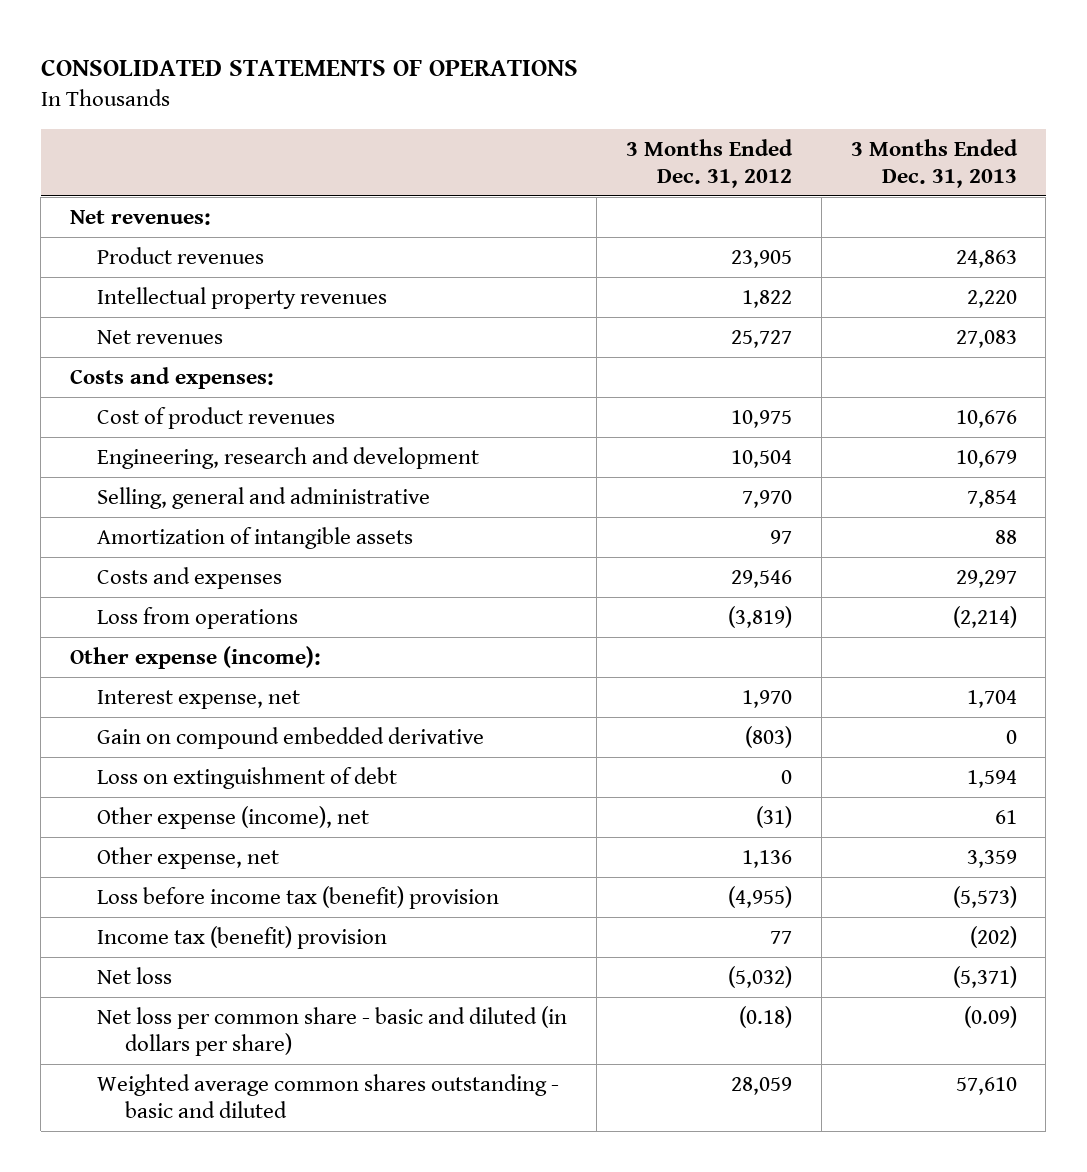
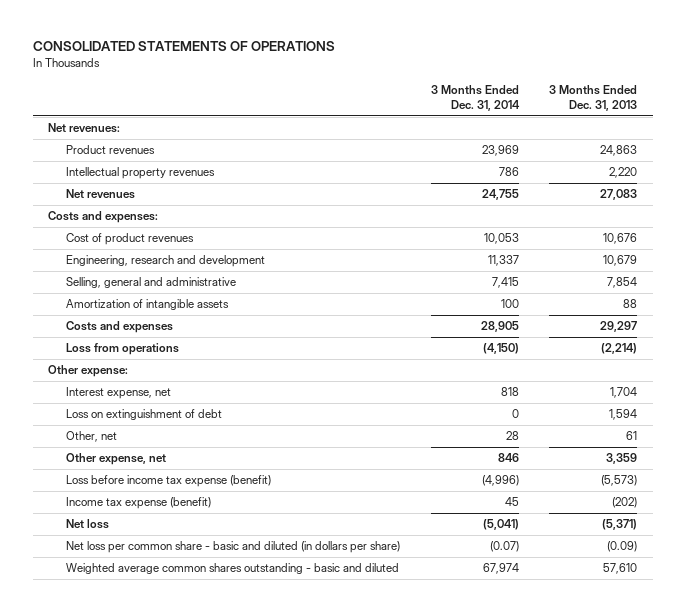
- | 3 Months Ended Dec. 31, 2012 | 3 Months Ended Dec. 31, 2013
+ | 3 Months Ended Dec. 31, 2014 | 3 Months Ended Dec. 31, 2013
- Other expense (income):
+ Other expense:
- Gain on compound embedded derivative | (803) | 0
- Other expense (income), net | (31) | 61
+ Other, net | 28 | 61
- Loss before income tax (benefit) provision | (4,955) | (5,573)
- Income tax (benefit) provision | 77 | (202)
+ Loss before income tax expense (benefit) | (4,996) | (5,573)
+ Income tax expense (benefit) | 45 | (202)

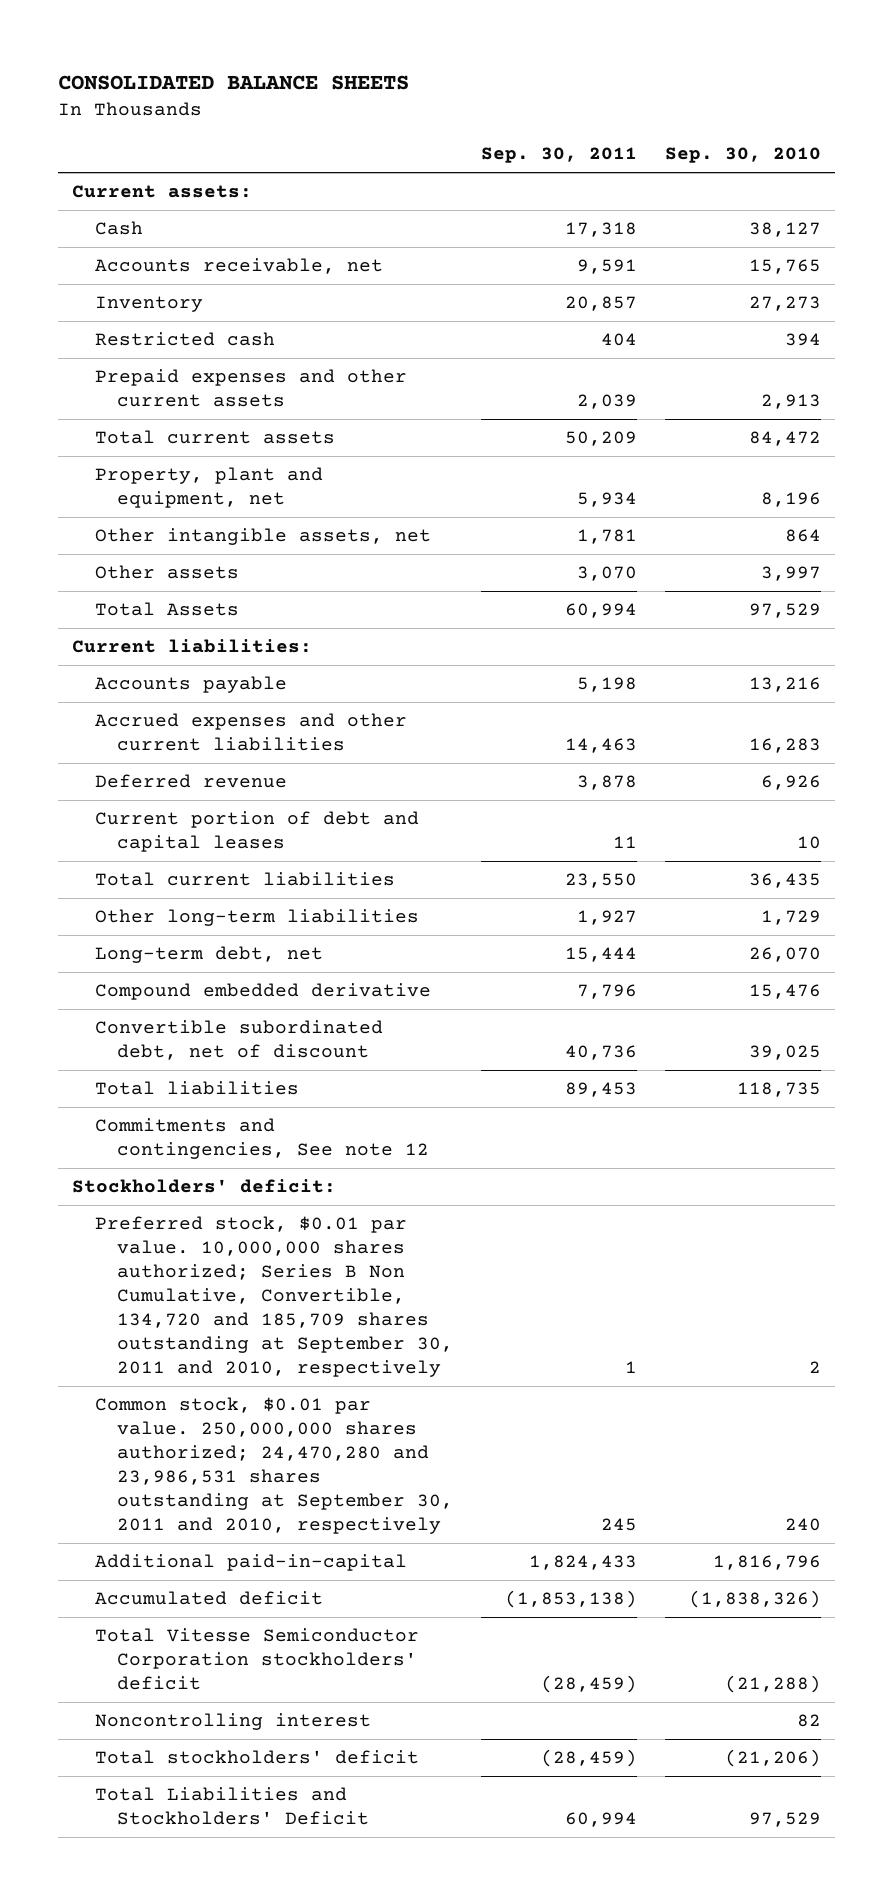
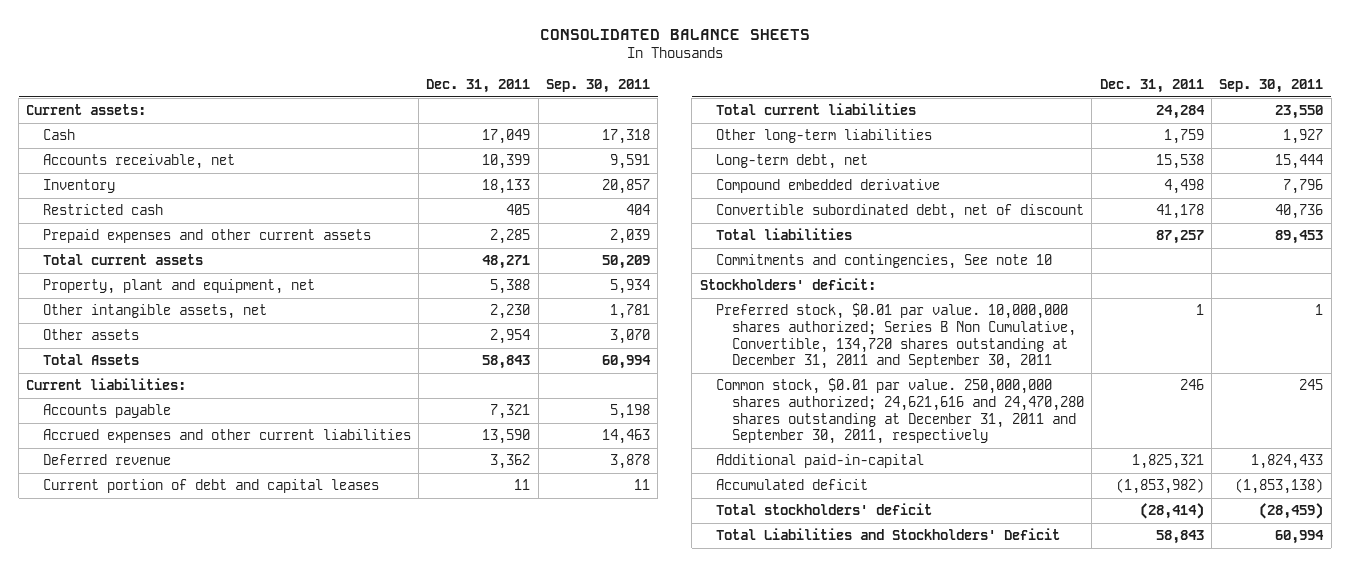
- | Sep. 30, 2011 | Sep. 30, 2010
+ | Dec. 31, 2011 | Sep. 30, 2011
- Commitments and contingencies, See note 12
+ Commitments and contingencies, See note 10
- Preferred stock, $0.01 par value. 10,000,000 shares authorized; Series B Non Cumulative, Convertible, 134,720 and 185,709 shares outstanding at September 30, 2011 and 2010, respectively | 1 | 2
- Common stock, $0.01 par value. 250,000,000 shares authorized; 24,470,280 and 23,986,531 shares outstanding at September 30, 2011 and 2010, respectively | 245 | 240
+ Preferred stock, $0.01 par value. 10,000,000 shares authorized; Series B Non Cumulative, Convertible, 134,720 shares outstanding at December 31, 2011 and September 30, 2011 | 1 | 1
+ Common stock, $0.01 par value. 250,000,000 shares authorized; 24,621,616 and 24,470,280 shares outstanding at December 31, 2011 and September 30, 2011, respectively | 246 | 245
- Total Vitesse Semiconductor Corporation stockholders' deficit | (28,459) | (21,288)
- Noncontrolling interest | | 82

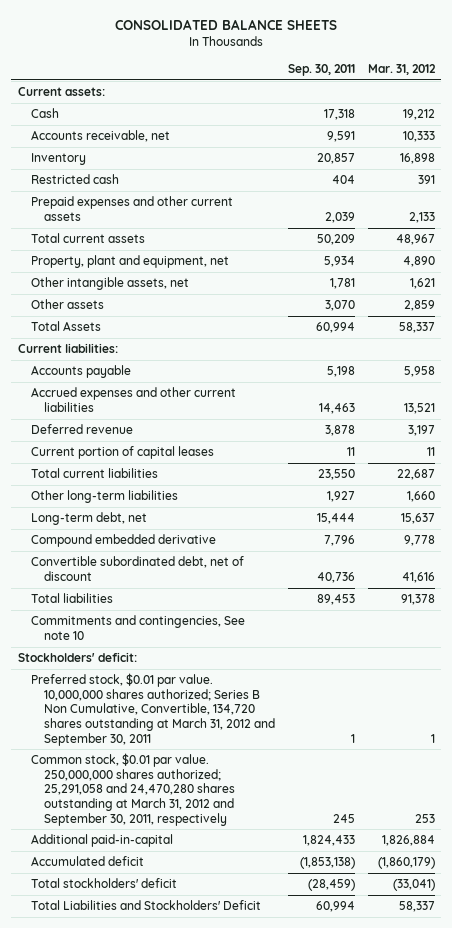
- | Dec. 31, 2011 | Sep. 30, 2011
+ | Sep. 30, 2011 | Mar. 31, 2012
- Current portion of debt and capital leases | 11 | 11
+ Current portion of capital leases | 11 | 11
- Preferred stock, $0.01 par value. 10,000,000 shares authorized; Series B Non Cumulative, Convertible, 134,720 shares outstanding at December 31, 2011 and September 30, 2011 | 1 | 1
- Common stock, $0.01 par value. 250,000,000 shares authorized; 24,621,616 and 24,470,280 shares outstanding at December 31, 2011 and September 30, 2011, respectively | 246 | 245
+ Preferred stock, $0.01 par value. 10,000,000 shares authorized; Series B Non Cumulative, Convertible, 134,720 shares outstanding at March 31, 2012 and September 30, 2011 | 1 | 1
+ Common stock, $0.01 par value. 250,000,000 shares authorized; 25,291,058 and 24,470,280 shares outstanding at March 31, 2012 and September 30, 2011, respectively | 245 | 253

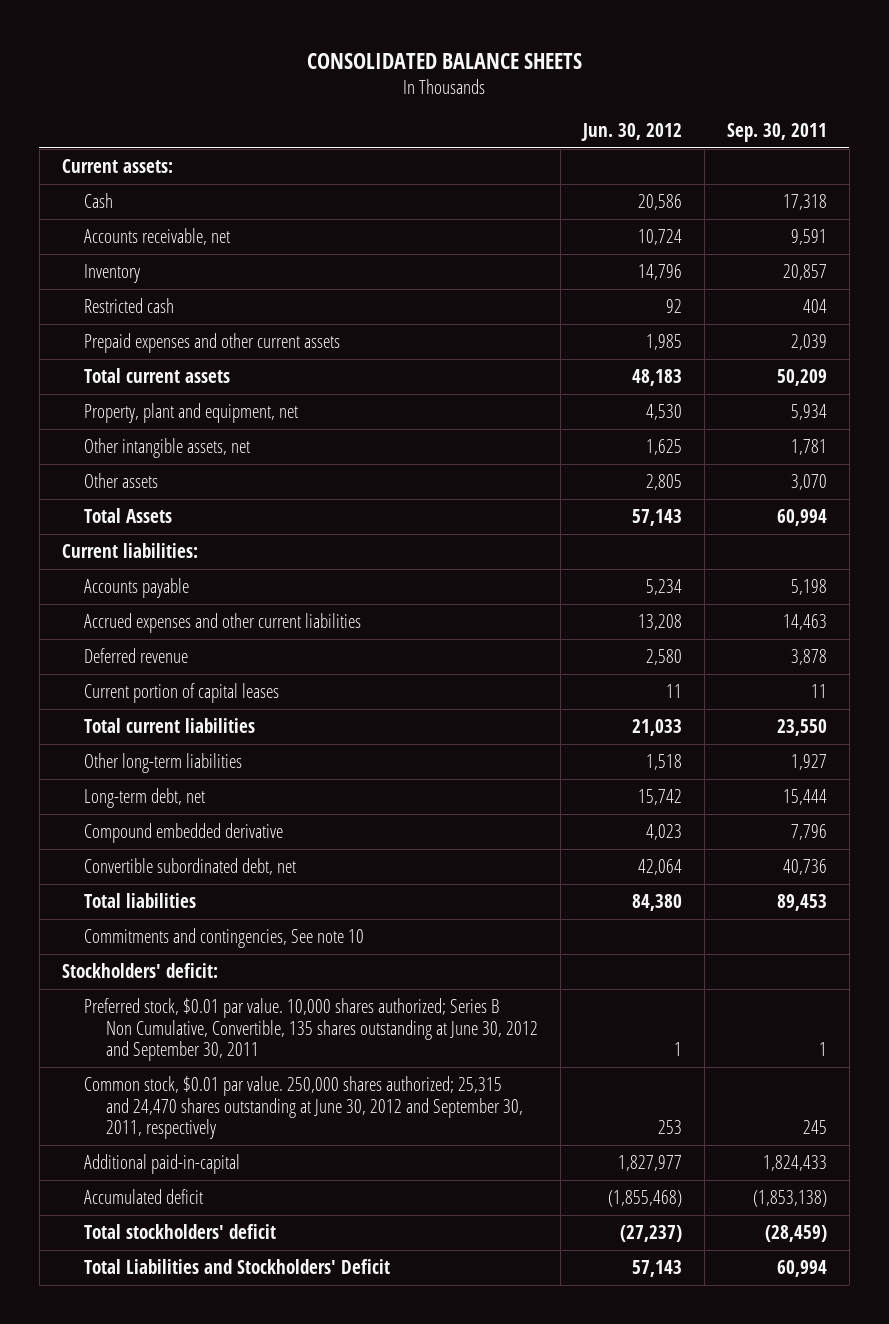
- | Sep. 30, 2011 | Mar. 31, 2012
+ | Jun. 30, 2012 | Sep. 30, 2011
- Convertible subordinated debt, net of discount | 40,736 | 41,616
+ Convertible subordinated debt, net | 42,064 | 40,736
- Preferred stock, $0.01 par value. 10,000,000 shares authorized; Series B Non Cumulative, Convertible, 134,720 shares outstanding at March 31, 2012 and September 30, 2011 | 1 | 1
- Common stock, $0.01 par value. 250,000,000 shares authorized; 25,291,058 and 24,470,280 shares outstanding at March 31, 2012 and September 30, 2011, respectively | 245 | 253
+ Preferred stock, $0.01 par value. 10,000 shares authorized; Series B Non Cumulative, Convertible, 135 shares outstanding at June 30, 2012 and September 30, 2011 | 1 | 1
+ Common stock, $0.01 par value. 250,000 shares authorized; 25,315 and 24,470 shares outstanding at June 30, 2012 and September 30, 2011, respectively | 253 | 245

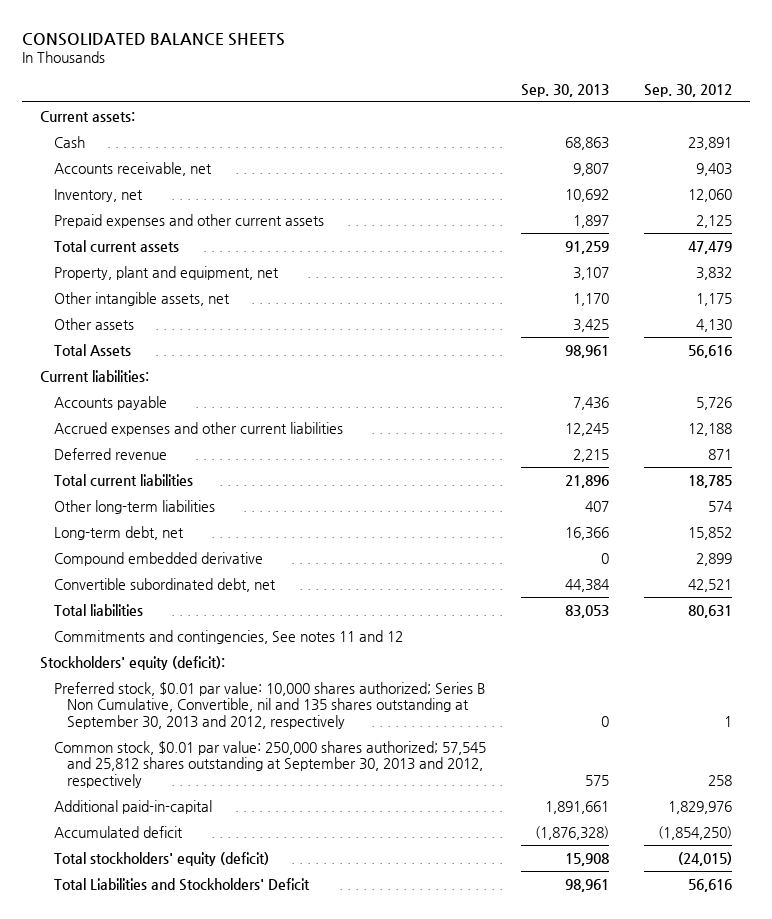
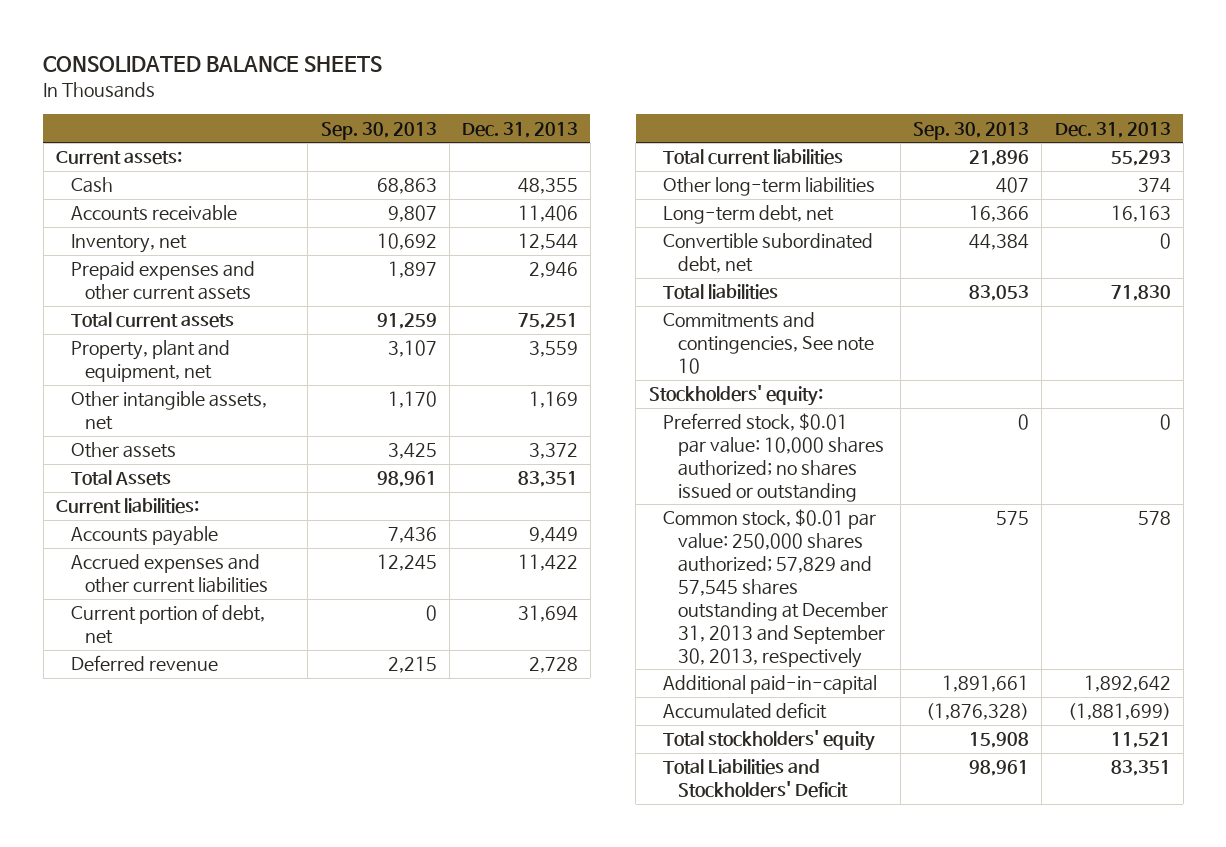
- | Sep. 30, 2013 | Sep. 30, 2012
+ | Sep. 30, 2013 | Dec. 31, 2013
- Accounts receivable, net | 9,807 | 9,403
+ Accounts receivable | 9,807 | 11,406
+ Current portion of debt, net | 0 | 31,694
- Compound embedded derivative | 0 | 2,899
- Commitments and contingencies, See notes 11 and 12
- Stockholders' equity (deficit):
- Preferred stock, $0.01 par value: 10,000 shares authorized; Series B Non Cumulative, Convertible, nil and 135 shares outstanding at September 30, 2013 and 2012, respectively | 0 | 1
- Common stock, $0.01 par value: 250,000 shares authorized; 57,545 and 25,812 shares outstanding at September 30, 2013 and 2012, respectively | 575 | 258
+ Commitments and contingencies, See note 10
+ Stockholders' equity:
+ Preferred stock, $0.01 par value: 10,000 shares authorized; no shares issued or outstanding | 0 | 0
+ Common stock, $0.01 par value: 250,000 shares authorized; 57,829 and 57,545 shares outstanding at December 31, 2013 and September 30, 2013, respectively | 575 | 578
- Total stockholders' equity (deficit) | 15,908 | (24,015)
+ Total stockholders' equity | 15,908 | 11,521

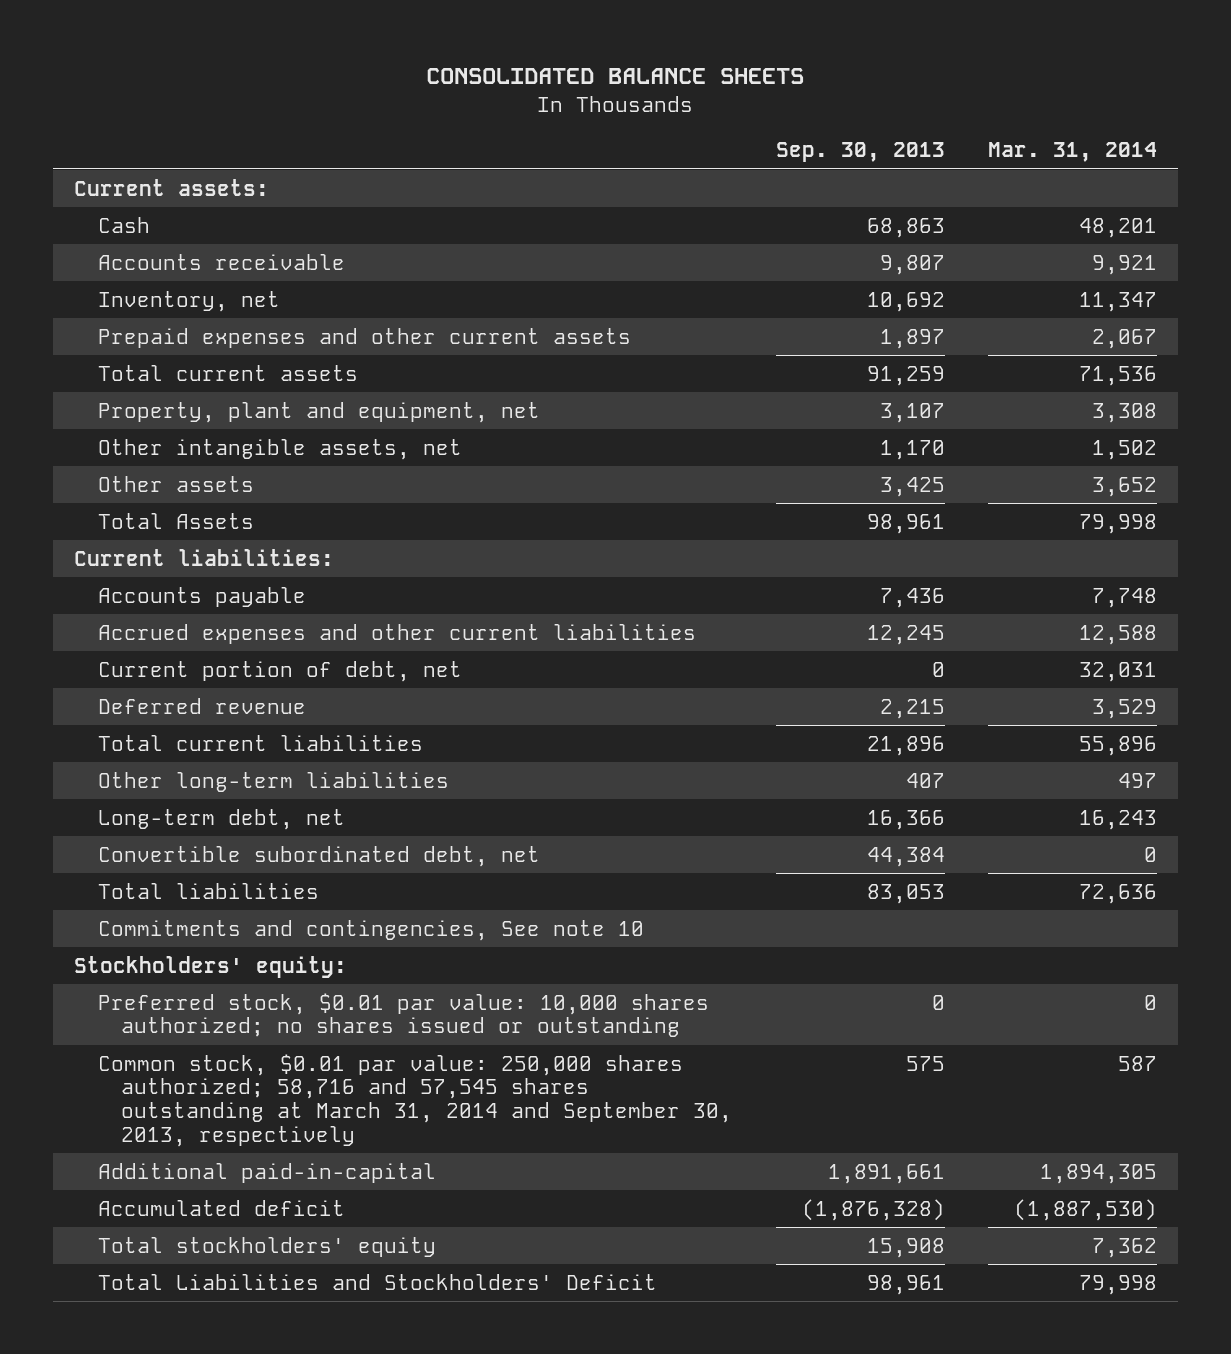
- | Sep. 30, 2013 | Dec. 31, 2013
+ | Sep. 30, 2013 | Mar. 31, 2014
- Common stock, $0.01 par value: 250,000 shares authorized; 57,829 and 57,545 shares outstanding at December 31, 2013 and September 30, 2013, respectively | 575 | 578
+ Common stock, $0.01 par value: 250,000 shares authorized; 58,716 and 57,545 shares outstanding at March 31, 2014 and September 30, 2013, respectively | 575 | 587

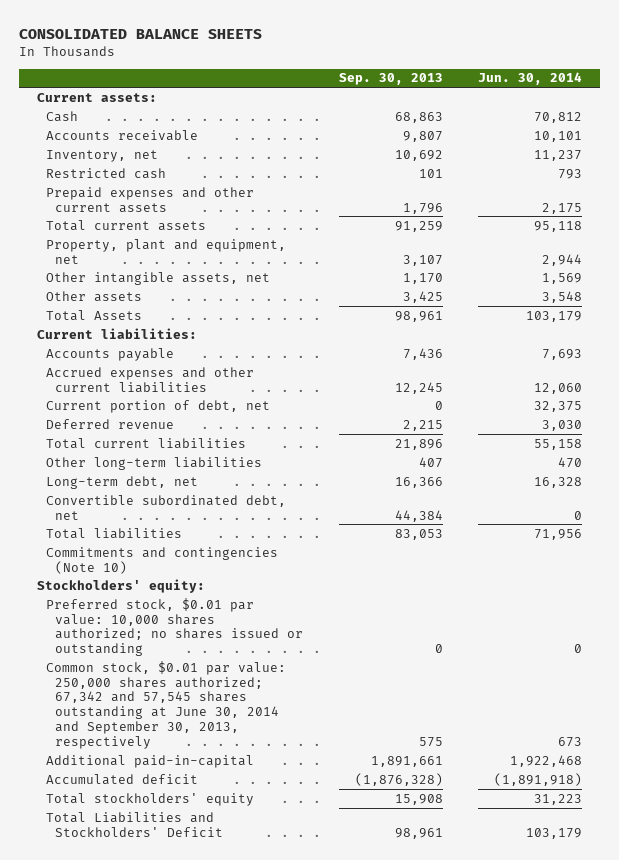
- | Sep. 30, 2013 | Mar. 31, 2014
+ | Sep. 30, 2013 | Jun. 30, 2014
- Prepaid expenses and other current assets | 1,897 | 2,067
+ Restricted cash | 101 | 793
+ Prepaid expenses and other current assets | 1,796 | 2,175
- Commitments and contingencies, See note 10
+ Commitments and contingencies (Note 10)
- Common stock, $0.01 par value: 250,000 shares authorized; 58,716 and 57,545 shares outstanding at March 31, 2014 and September 30, 2013, respectively | 575 | 587
+ Common stock, $0.01 par value: 250,000 shares authorized; 67,342 and 57,545 shares outstanding at June 30, 2014 and September 30, 2013, respectively | 575 | 673

